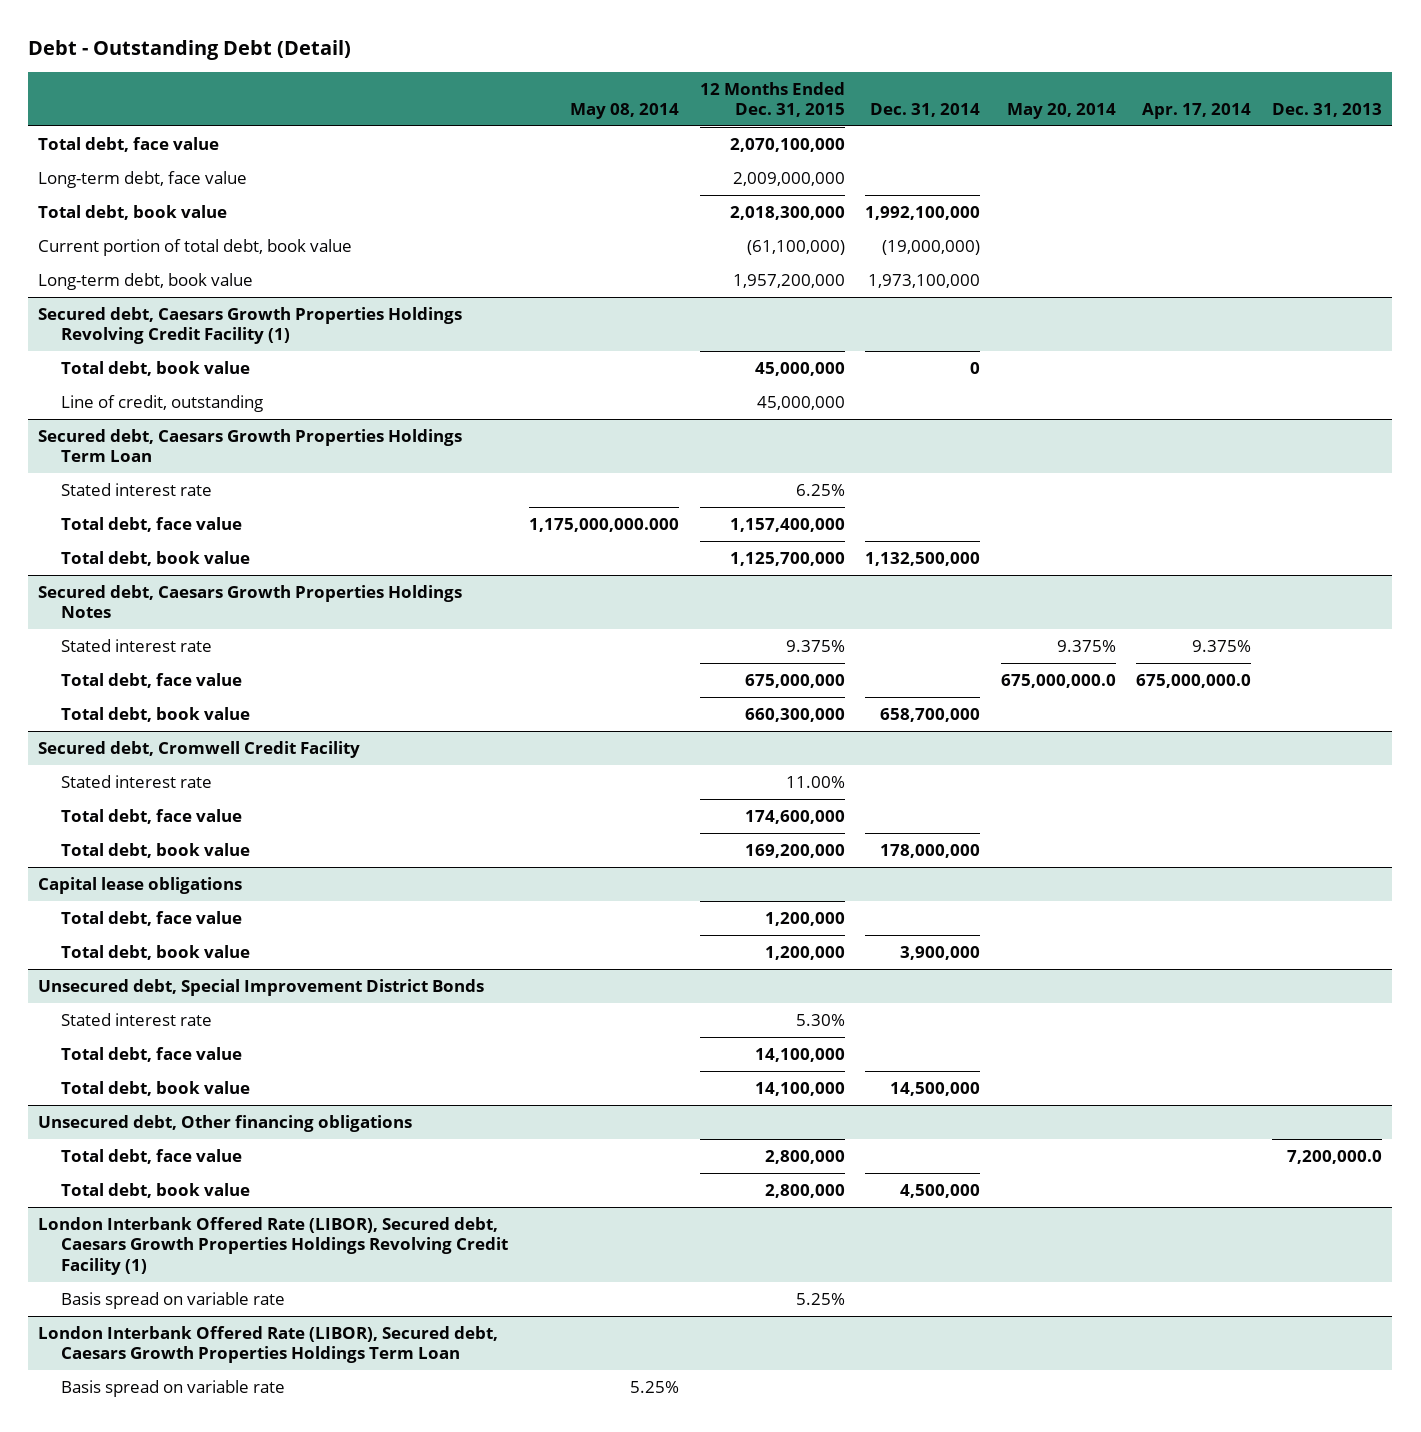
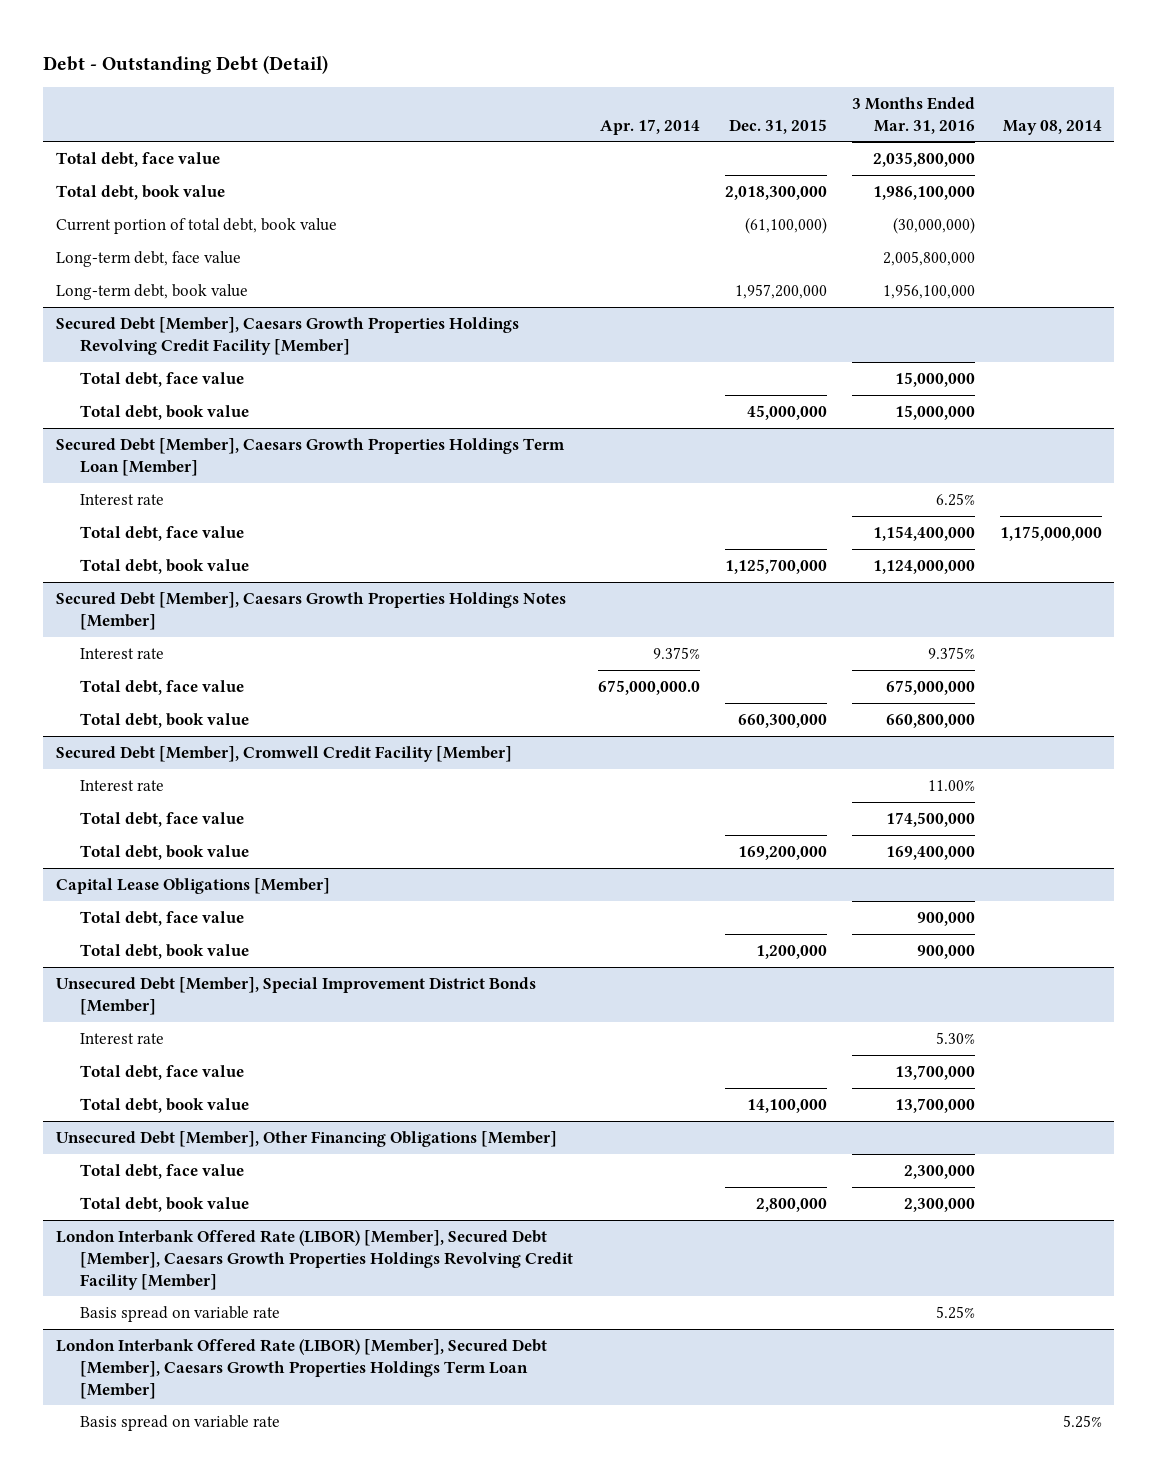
- | May 08, 2014 | 12 Months Ended Dec. 31, 2015 | Dec. 31, 2014 | May 20, 2014 | Apr. 17, 2014 | Dec. 31, 2013
+ | Apr. 17, 2014 | Dec. 31, 2015 | 3 Months Ended Mar. 31, 2016 | May 08, 2014
moved down: Long-term debt, face value | | | 2,005,800,000 |
- Secured debt, Caesars Growth Properties Holdings Revolving Credit Facility (1)
+ Secured Debt [Member], Caesars Growth Properties Holdings Revolving Credit Facility [Member]
+ Total debt, face value | | | 15,000,000 |
- Line of credit, outstanding | | 45,000,000 | | | |
- Secured debt, Caesars Growth Properties Holdings Term Loan
- Stated interest rate | | 6.25% | | | |
- Total debt, face value | 1,175,000,000.000 | 1,157,400,000 | | | |
+ Secured Debt [Member], Caesars Growth Properties Holdings Term Loan [Member]
+ Interest rate | | | 6.25% |
+ Total debt, face value | | | 1,154,400,000 | 1,175,000,000
- Secured debt, Caesars Growth Properties Holdings Notes
- Stated interest rate | | 9.375% | | 9.375% | 9.375% |
+ Secured Debt [Member], Caesars Growth Properties Holdings Notes [Member]
+ Interest rate | 9.375% | | 9.375% |
- Secured debt, Cromwell Credit Facility
- Stated interest rate | | 11.00% | | | |
+ Secured Debt [Member], Cromwell Credit Facility [Member]
+ Interest rate | | | 11.00% |
- Capital lease obligations
+ Capital Lease Obligations [Member]
- Unsecured debt, Special Improvement District Bonds
- Stated interest rate | | 5.30% | | | |
+ Unsecured Debt [Member], Special Improvement District Bonds [Member]
+ Interest rate | | | 5.30% |
- Unsecured debt, Other financing obligations
+ Unsecured Debt [Member], Other Financing Obligations [Member]
- London Interbank Offered Rate (LIBOR), Secured debt, Caesars Growth Properties Holdings Revolving Credit Facility (1)
+ London Interbank Offered Rate (LIBOR) [Member], Secured Debt [Member], Caesars Growth Properties Holdings Revolving Credit Facility [Member]
- London Interbank Offered Rate (LIBOR), Secured debt, Caesars Growth Properties Holdings Term Loan
+ London Interbank Offered Rate (LIBOR) [Member], Secured Debt [Member], Caesars Growth Properties Holdings Term Loan [Member]

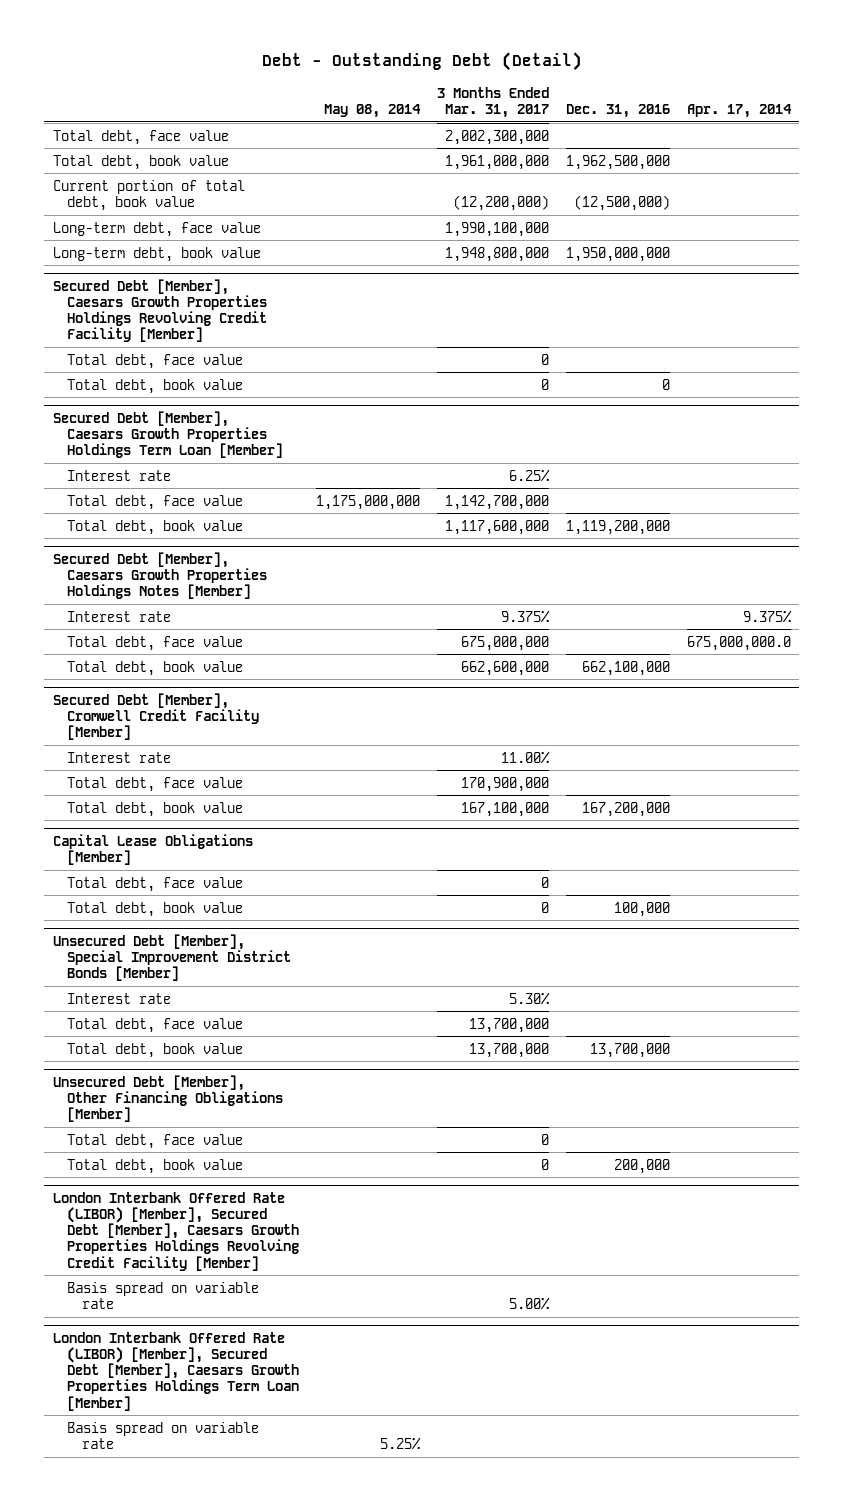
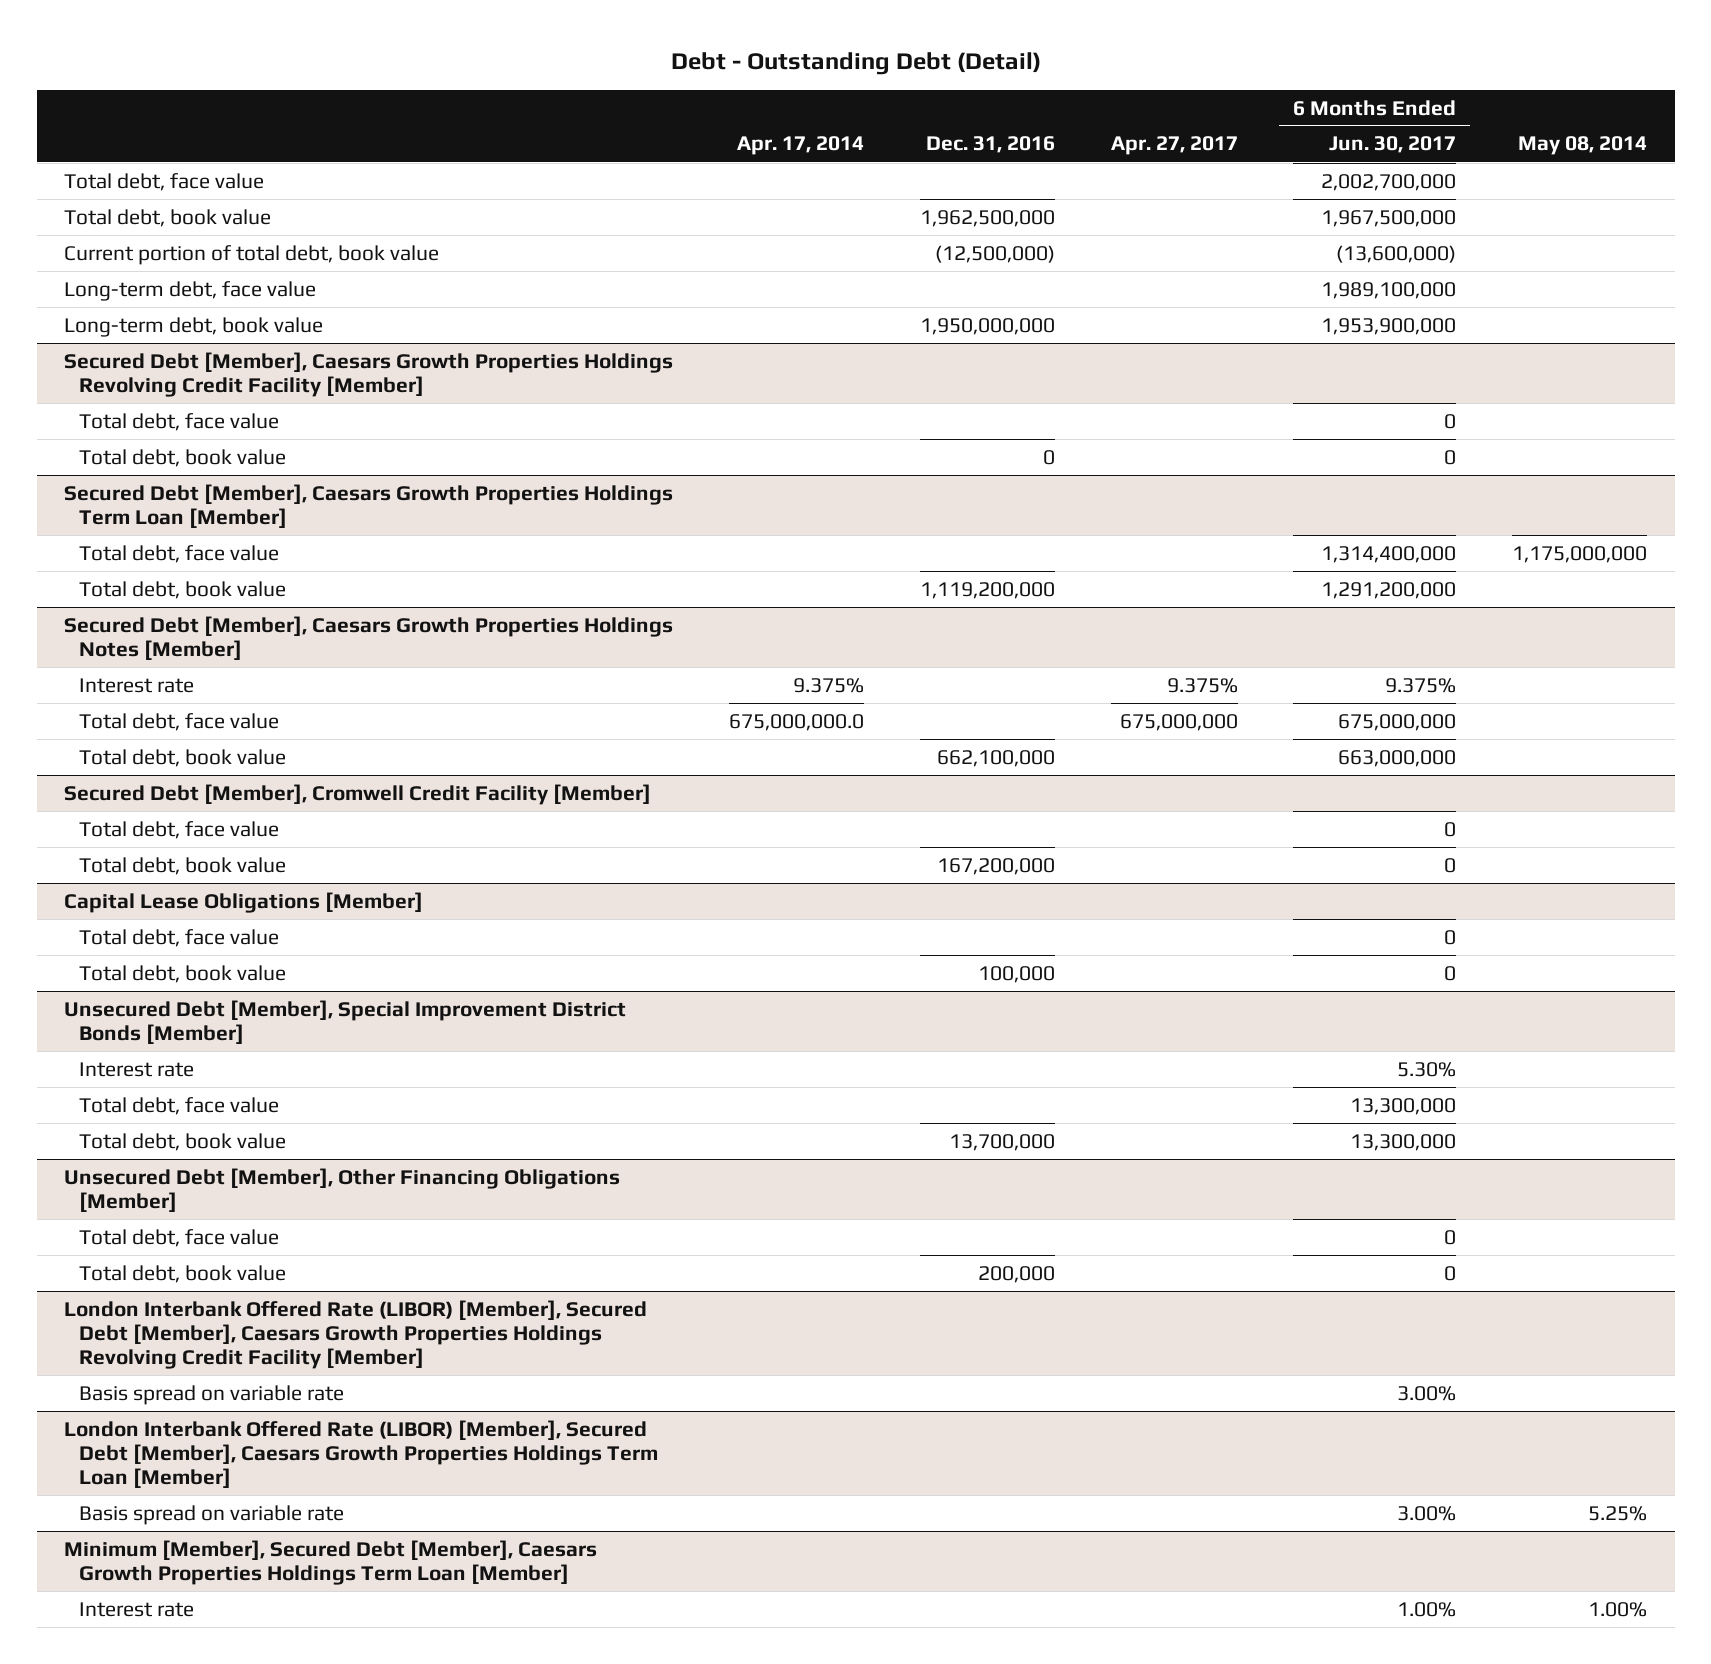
- | May 08, 2014 | 3 Months Ended Mar. 31, 2017 | Dec. 31, 2016 | Apr. 17, 2014
+ | Apr. 17, 2014 | Dec. 31, 2016 | Apr. 27, 2017 | 6 Months Ended Jun. 30, 2017 | May 08, 2014
@ Secured Debt [Member], Caesars Growth Properties Holdings Term Loan [Member]
- Interest rate | | 6.25% | |
@ Secured Debt [Member], Cromwell Credit Facility [Member]
- Interest rate | | 11.00% | |
+ Minimum [Member], Secured Debt [Member], Caesars Growth Properties Holdings Term Loan [Member]
+ Interest rate | | | | 1.00% | 1.00%

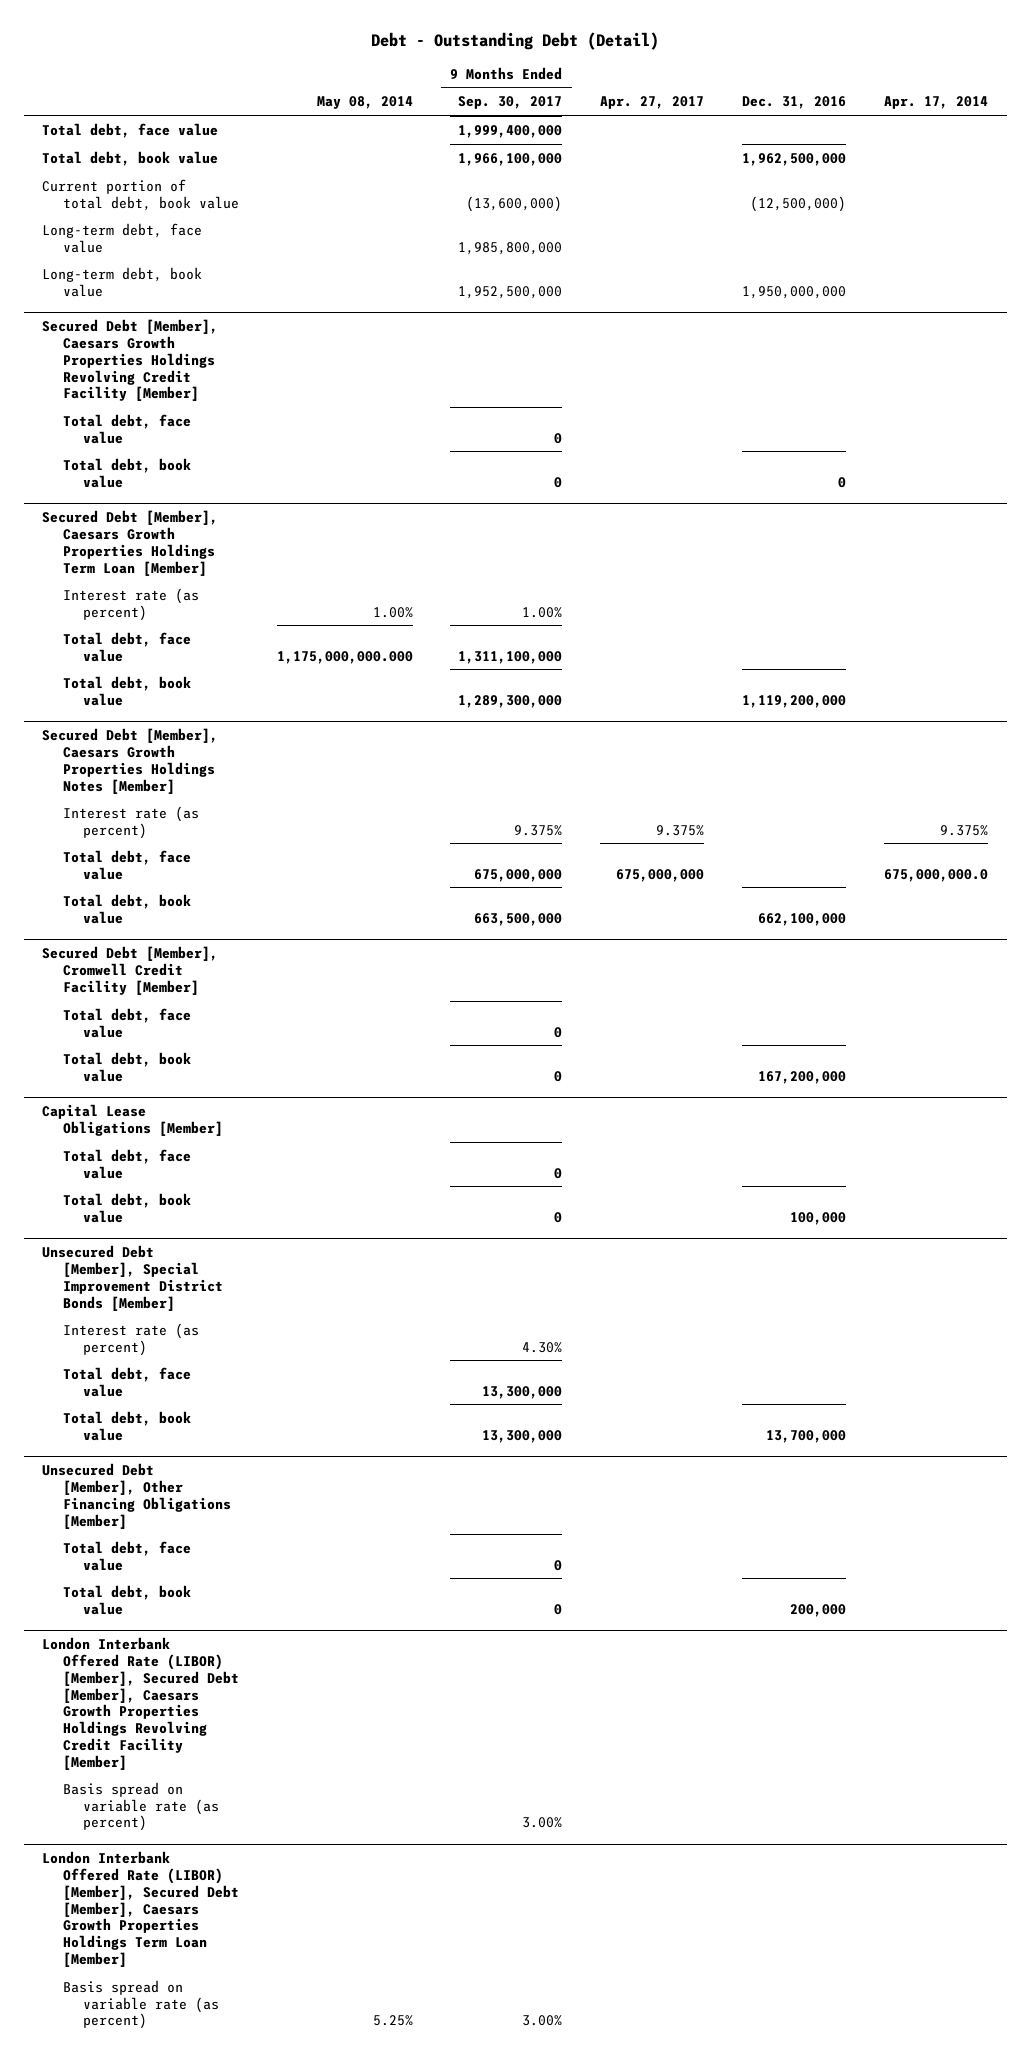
- | Apr. 17, 2014 | Dec. 31, 2016 | Apr. 27, 2017 | 6 Months Ended Jun. 30, 2017 | May 08, 2014
+ | May 08, 2014 | 9 Months Ended Sep. 30, 2017 | Apr. 27, 2017 | Dec. 31, 2016 | Apr. 17, 2014
@ Secured Debt [Member], Caesars Growth Properties Holdings Term Loan [Member]
- Total debt, face value | | | | 1,314,400,000 | 1,175,000,000
+ Interest rate (as percent) | 1.00% | 1.00% | | |
+ Total debt, face value | 1,175,000,000.000 | 1,311,100,000 | | |
@ Secured Debt [Member], Caesars Growth Properties Holdings Notes [Member]
- Interest rate | 9.375% | | 9.375% | 9.375% |
+ Interest rate (as percent) | | 9.375% | 9.375% | | 9.375%
@ Unsecured Debt [Member], Special Improvement District Bonds [Member]
- Interest rate | | | | 5.30% |
+ Interest rate (as percent) | | 4.30% | | |
@ London Interbank Offered Rate (LIBOR) [Member], Secured Debt [Member], Caesars Growth Properties Holdings Revolving Credit Facility [Member]
- Basis spread on variable rate | | | | 3.00% |
+ Basis spread on variable rate (as percent) | | 3.00% | | |
@ London Interbank Offered Rate (LIBOR) [Member], Secured Debt [Member], Caesars Growth Properties Holdings Term Loan [Member]
- Basis spread on variable rate | | | | 3.00% | 5.25%
- Minimum [Member], Secured Debt [Member], Caesars Growth Properties Holdings Term Loan [Member]
- Interest rate | | | | 1.00% | 1.00%
@ London Interbank Offered Rate (LIBOR) [Member], Secured Debt [Member], Caesars Growth Properties Holdings Term Loan [Member]
+ Basis spread on variable rate (as percent) | 5.25% | 3.00% | | |

